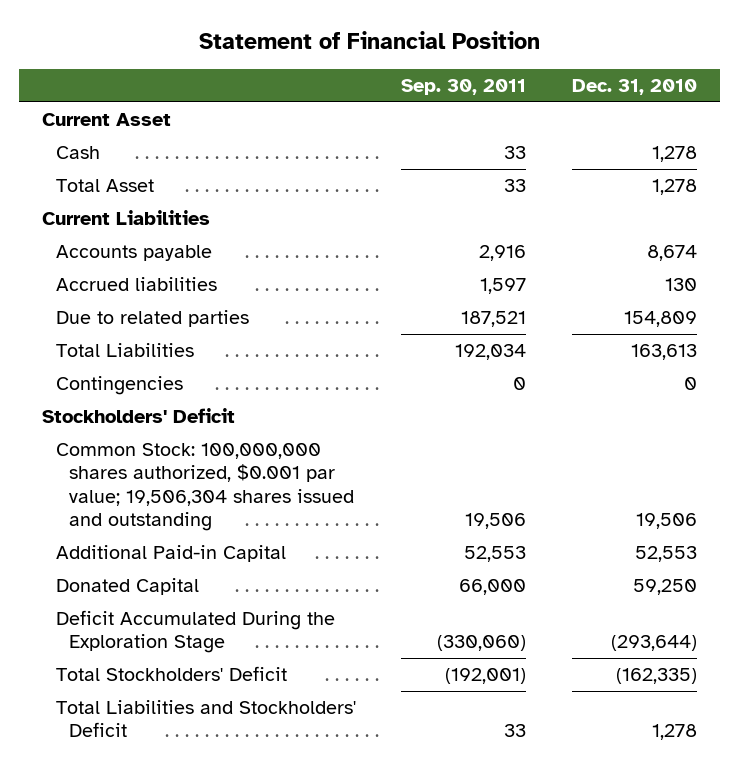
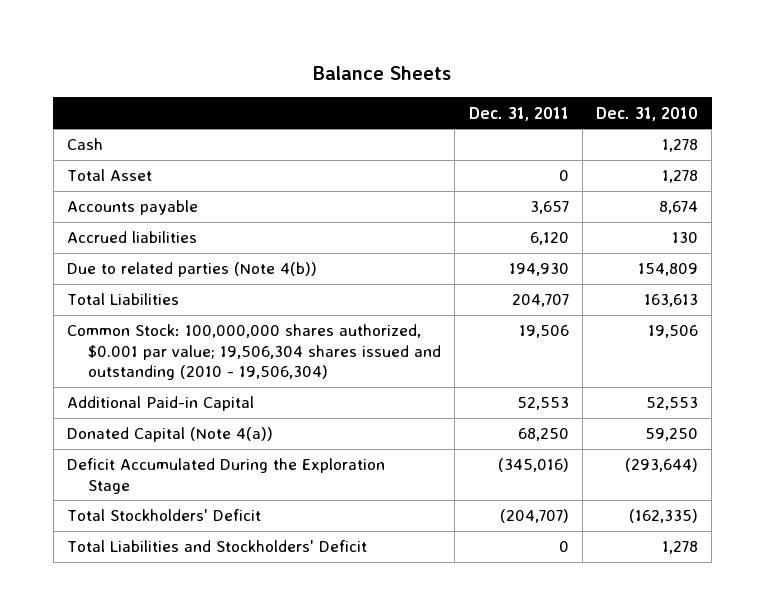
- Statement of Financial Position
+ Balance Sheets
- | Sep. 30, 2011 | Dec. 31, 2010
+ | Dec. 31, 2011 | Dec. 31, 2010
- Current Asset
- Current Liabilities
- Due to related parties | 187,521 | 154,809
+ Due to related parties (Note 4(b)) | 194,930 | 154,809
- Contingencies | 0 | 0
- Stockholders' Deficit
- Common Stock: 100,000,000 shares authorized, $0.001 par value; 19,506,304 shares issued and outstanding | 19,506 | 19,506
+ Common Stock: 100,000,000 shares authorized, $0.001 par value; 19,506,304 shares issued and outstanding (2010 - 19,506,304) | 19,506 | 19,506
- Donated Capital | 66,000 | 59,250
+ Donated Capital (Note 4(a)) | 68,250 | 59,250

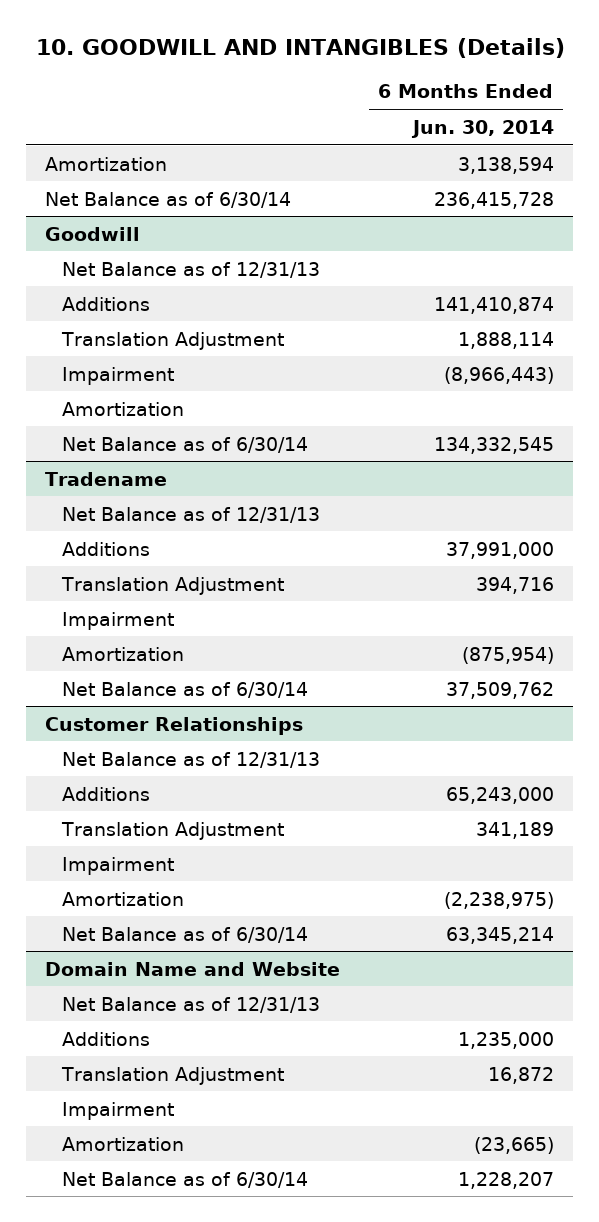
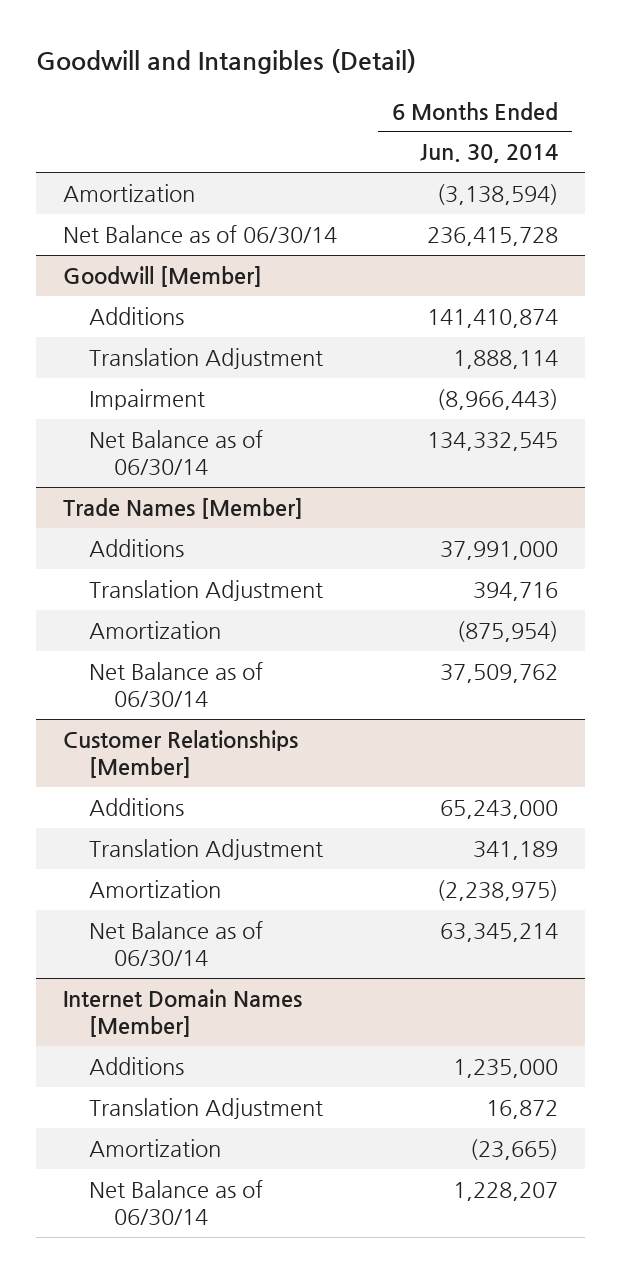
- 10. GOODWILL AND INTANGIBLES (Details)
+ Goodwill and Intangibles (Detail)
- Amortization | 3,138,594
- Net Balance as of 6/30/14 | 236,415,728
- Goodwill
- Net Balance as of 12/31/13
+ Amortization | (3,138,594)
+ Net Balance as of 06/30/14 | 236,415,728
+ Goodwill [Member]
- Amortization
- Net Balance as of 6/30/14 | 134,332,545
- Tradename
- Net Balance as of 12/31/13
+ Net Balance as of 06/30/14 | 134,332,545
+ Trade Names [Member]
- Impairment
- Net Balance as of 6/30/14 | 37,509,762
- Customer Relationships
- Net Balance as of 12/31/13
+ Net Balance as of 06/30/14 | 37,509,762
+ Customer Relationships [Member]
- Impairment
- Net Balance as of 6/30/14 | 63,345,214
- Domain Name and Website
- Net Balance as of 12/31/13
+ Net Balance as of 06/30/14 | 63,345,214
+ Internet Domain Names [Member]
- Impairment
- Net Balance as of 6/30/14 | 1,228,207
+ Net Balance as of 06/30/14 | 1,228,207

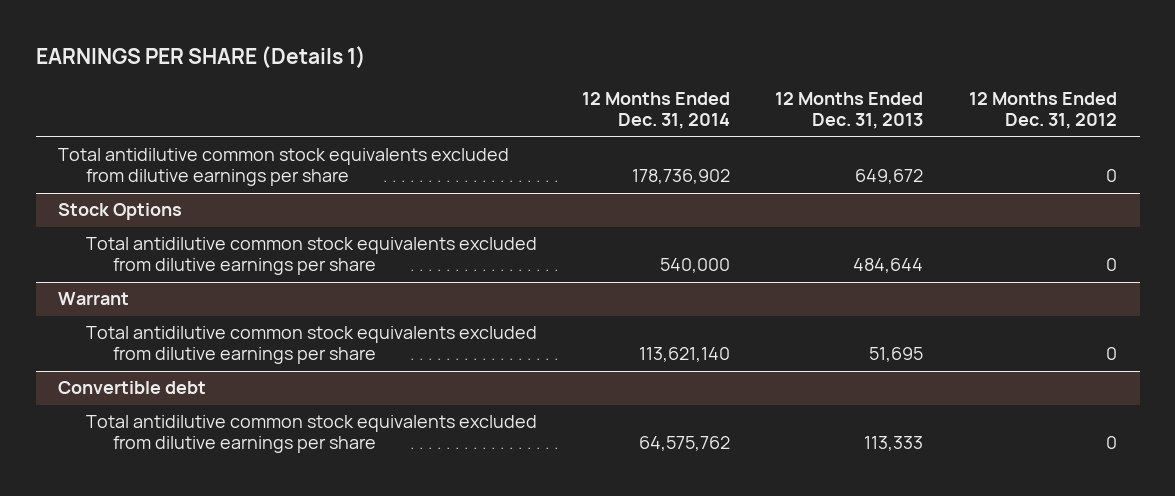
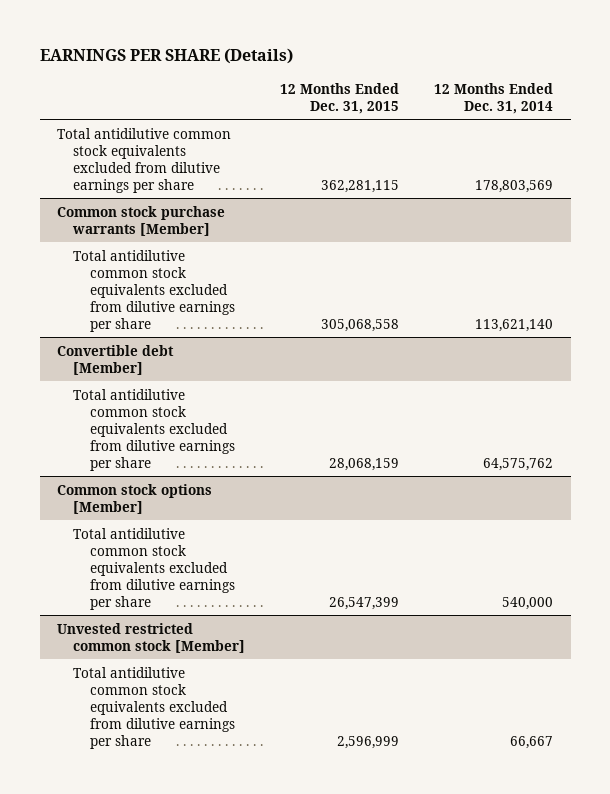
- EARNINGS PER SHARE (Details 1)
+ EARNINGS PER SHARE (Details)
- | 12 Months Ended Dec. 31, 2014 | 12 Months Ended Dec. 31, 2013 | 12 Months Ended Dec. 31, 2012
+ | 12 Months Ended Dec. 31, 2015 | 12 Months Ended Dec. 31, 2014
- Total antidilutive common stock equivalents excluded from dilutive earnings per share | 178,736,902 | 649,672 | 0
- Stock Options
- Total antidilutive common stock equivalents excluded from dilutive earnings per share | 540,000 | 484,644 | 0
- Warrant
+ Total antidilutive common stock equivalents excluded from dilutive earnings per share | 362,281,115 | 178,803,569
+ Common stock purchase warrants [Member]
- Convertible debt
+ Convertible debt [Member]
+ Common stock options [Member]
+ Total antidilutive common stock equivalents excluded from dilutive earnings per share | 26,547,399 | 540,000
+ Unvested restricted common stock [Member]
+ Total antidilutive common stock equivalents excluded from dilutive earnings per share | 2,596,999 | 66,667

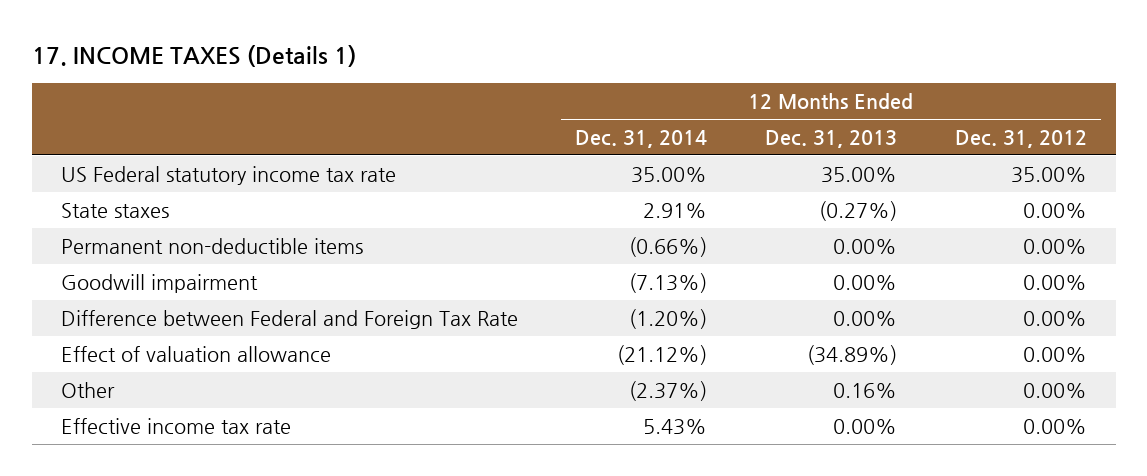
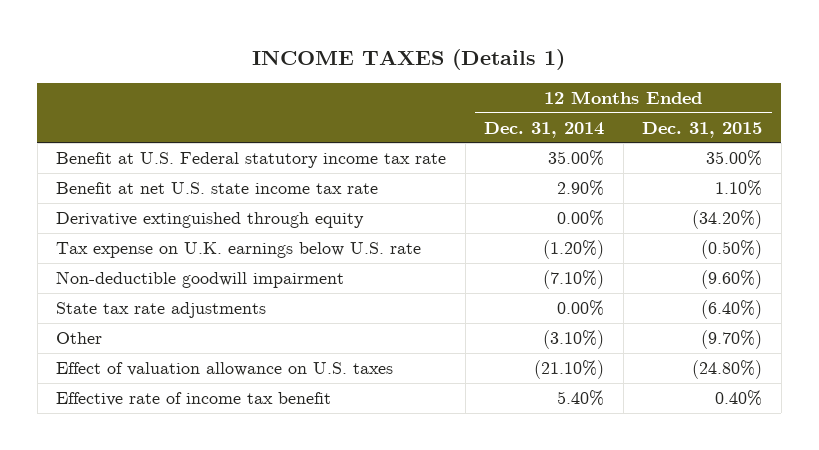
- 17. INCOME TAXES (Details 1)
+ INCOME TAXES (Details 1)
- | 12 Months Ended Dec. 31, 2014 | 12 Months Ended Dec. 31, 2013 | 12 Months Ended Dec. 31, 2012
+ | 12 Months Ended Dec. 31, 2014 | 12 Months Ended Dec. 31, 2015
- US Federal statutory income tax rate | 35.00% | 35.00% | 35.00%
- State staxes | 2.91% | (0.27%) | 0.00%
- Permanent non-deductible items | (0.66%) | 0.00% | 0.00%
- Goodwill impairment | (7.13%) | 0.00% | 0.00%
- Difference between Federal and Foreign Tax Rate | (1.20%) | 0.00% | 0.00%
- Effect of valuation allowance | (21.12%) | (34.89%) | 0.00%
- Other | (2.37%) | 0.16% | 0.00%
- Effective income tax rate | 5.43% | 0.00% | 0.00%
+ Benefit at U.S. Federal statutory income tax rate | 35.00% | 35.00%
+ Benefit at net U.S. state income tax rate | 2.90% | 1.10%
+ Derivative extinguished through equity | 0.00% | (34.20%)
+ Tax expense on U.K. earnings below U.S. rate | (1.20%) | (0.50%)
+ Non-deductible goodwill impairment | (7.10%) | (9.60%)
+ State tax rate adjustments | 0.00% | (6.40%)
+ Other | (3.10%) | (9.70%)
+ Effect of valuation allowance on U.S. taxes | (21.10%) | (24.80%)
+ Effective rate of income tax benefit | 5.40% | 0.40%

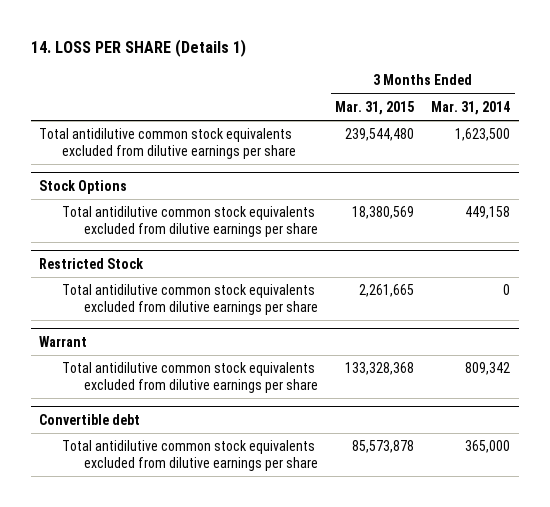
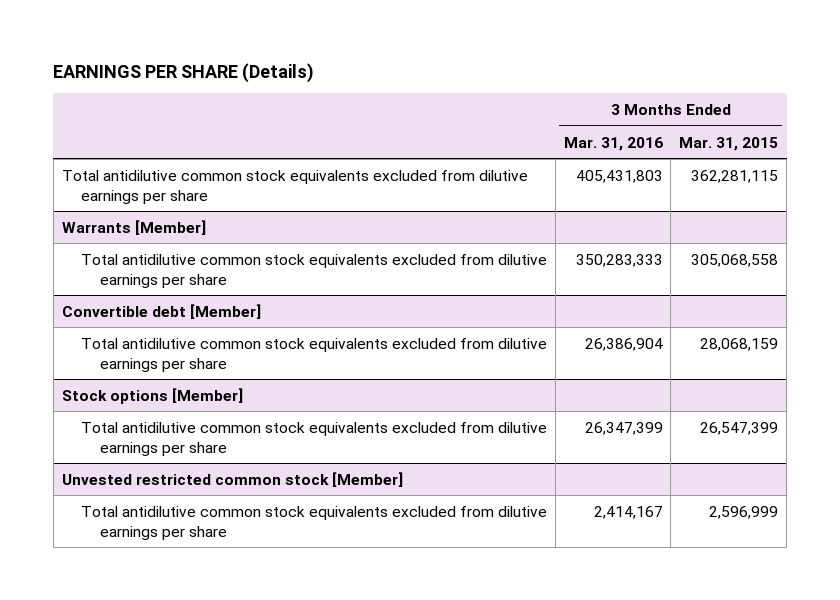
- 14. LOSS PER SHARE (Details 1)
+ EARNINGS PER SHARE (Details)
- | 3 Months Ended Mar. 31, 2015 | 3 Months Ended Mar. 31, 2014
+ | 3 Months Ended Mar. 31, 2016 | 3 Months Ended Mar. 31, 2015
- Total antidilutive common stock equivalents excluded from dilutive earnings per share | 239,544,480 | 1,623,500
- Stock Options
- Total antidilutive common stock equivalents excluded from dilutive earnings per share | 18,380,569 | 449,158
- Restricted Stock
- Total antidilutive common stock equivalents excluded from dilutive earnings per share | 2,261,665 | 0
- Warrant
- Total antidilutive common stock equivalents excluded from dilutive earnings per share | 133,328,368 | 809,342
- Convertible debt
- Total antidilutive common stock equivalents excluded from dilutive earnings per share | 85,573,878 | 365,000
+ Total antidilutive common stock equivalents excluded from dilutive earnings per share | 405,431,803 | 362,281,115
+ Warrants [Member]
+ Total antidilutive common stock equivalents excluded from dilutive earnings per share | 350,283,333 | 305,068,558
+ Convertible debt [Member]
+ Total antidilutive common stock equivalents excluded from dilutive earnings per share | 26,386,904 | 28,068,159
+ Stock options [Member]
+ Total antidilutive common stock equivalents excluded from dilutive earnings per share | 26,347,399 | 26,547,399
+ Unvested restricted common stock [Member]
+ Total antidilutive common stock equivalents excluded from dilutive earnings per share | 2,414,167 | 2,596,999

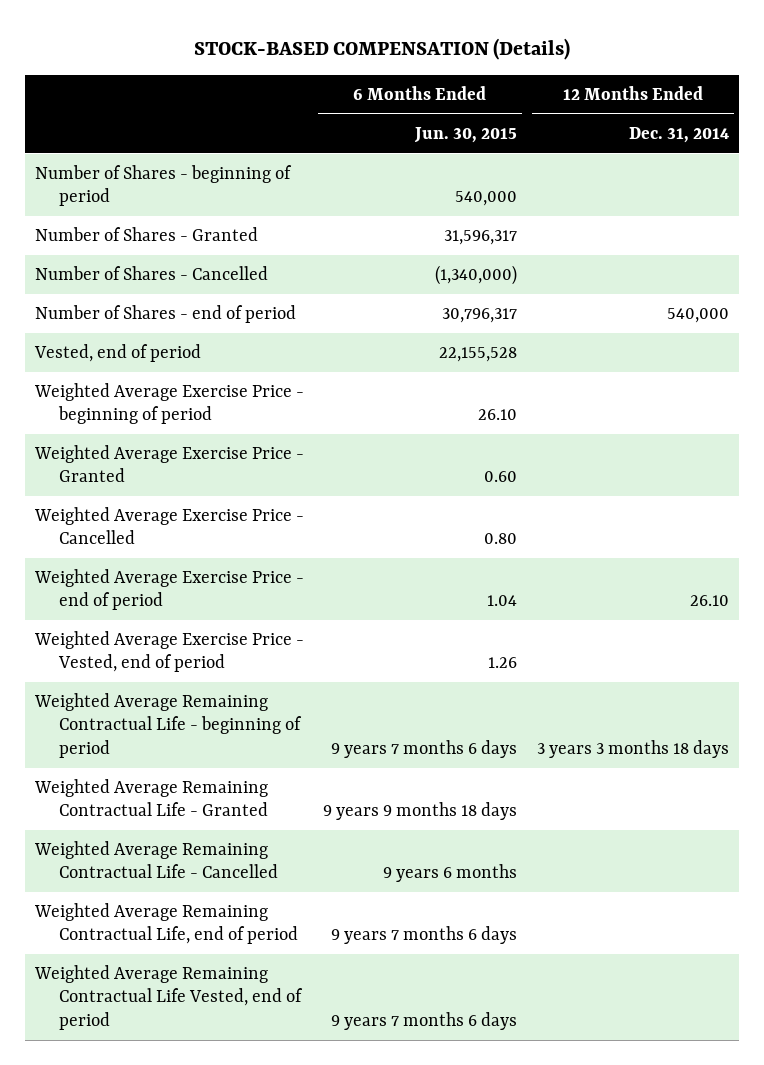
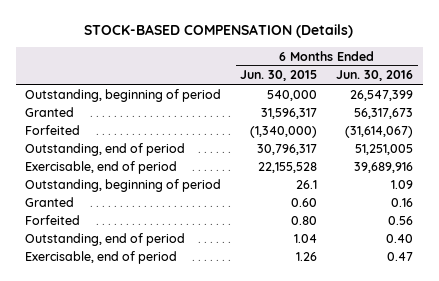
- | 6 Months Ended Jun. 30, 2015 | 12 Months Ended Dec. 31, 2014
+ | 6 Months Ended Jun. 30, 2015 | 6 Months Ended Jun. 30, 2016
- Number of Shares - beginning of period | 540,000 |
- Number of Shares - Granted | 31,596,317 |
- Number of Shares - Cancelled | (1,340,000) |
- Number of Shares - end of period | 30,796,317 | 540,000
- Vested, end of period | 22,155,528 |
- Weighted Average Exercise Price - beginning of period | 26.10 |
- Weighted Average Exercise Price - Granted | 0.60 |
- Weighted Average Exercise Price - Cancelled | 0.80 |
- Weighted Average Exercise Price - end of period | 1.04 | 26.10
- Weighted Average Exercise Price - Vested, end of period | 1.26 |
- Weighted Average Remaining Contractual Life - beginning of period | 9 years 7 months 6 days | 3 years 3 months 18 days
- Weighted Average Remaining Contractual Life - Granted | 9 years 9 months 18 days |
- Weighted Average Remaining Contractual Life - Cancelled | 9 years 6 months |
- Weighted Average Remaining Contractual Life, end of period | 9 years 7 months 6 days |
- Weighted Average Remaining Contractual Life Vested, end of period | 9 years 7 months 6 days |
+ Outstanding, beginning of period | 540,000 | 26,547,399
+ Granted | 31,596,317 | 56,317,673
+ Forfeited | (1,340,000) | (31,614,067)
+ Outstanding, end of period | 30,796,317 | 51,251,005
+ Exercisable, end of period | 22,155,528 | 39,689,916
+ Outstanding, beginning of period | 26.1 | 1.09
+ Granted | 0.60 | 0.16
+ Forfeited | 0.80 | 0.56
+ Outstanding, end of period | 1.04 | 0.40
+ Exercisable, end of period | 1.26 | 0.47

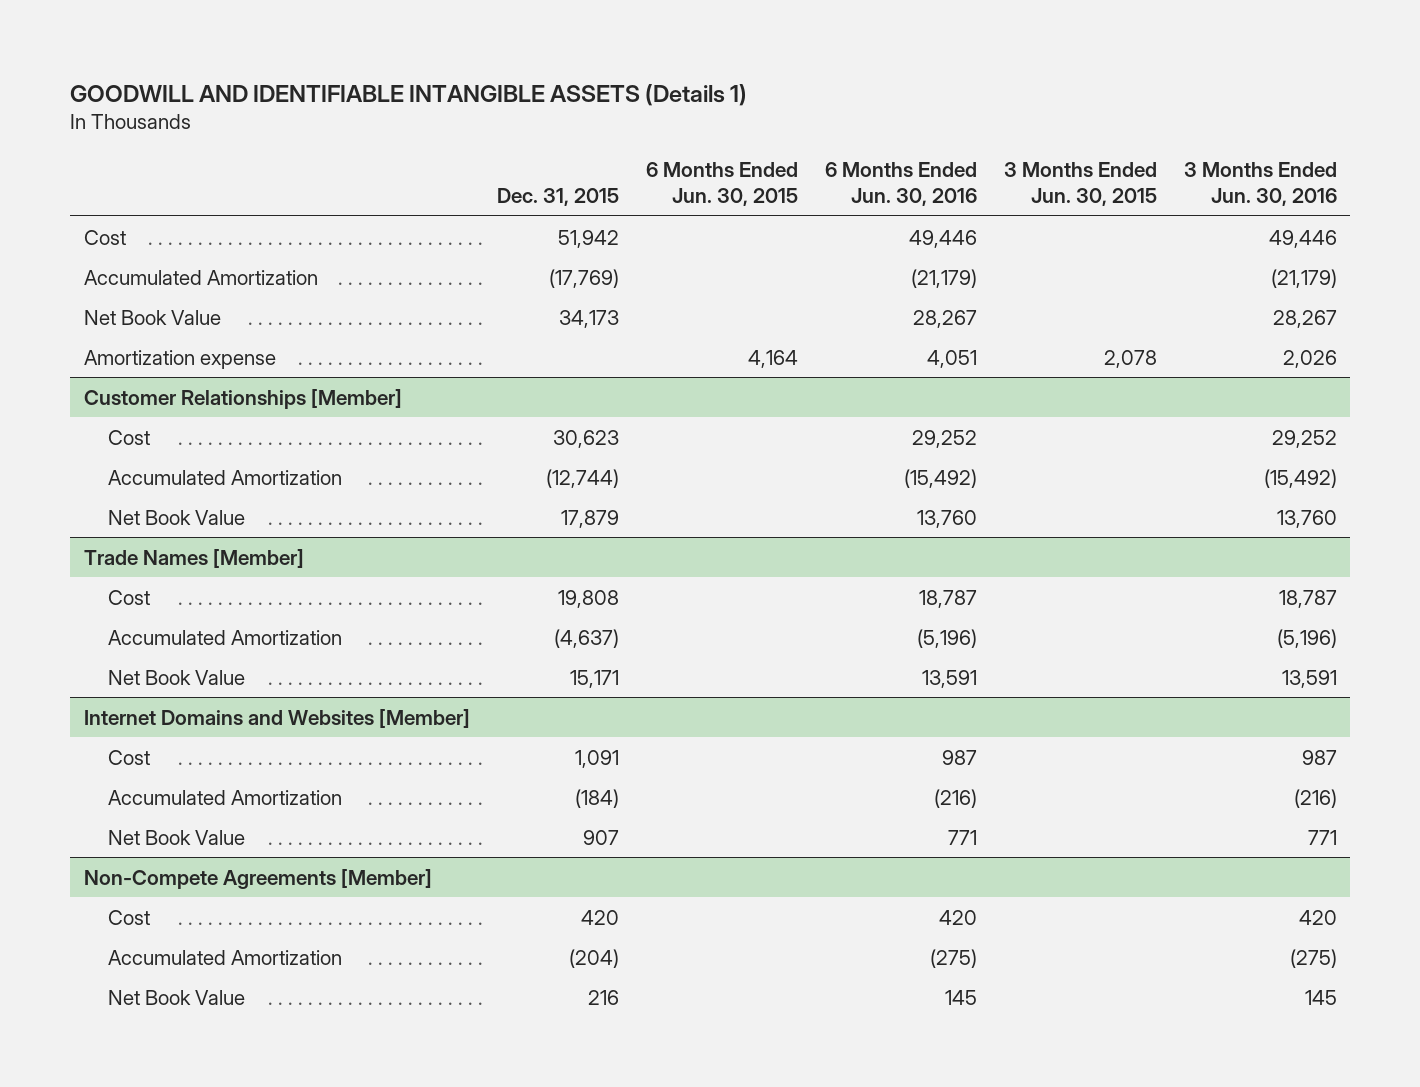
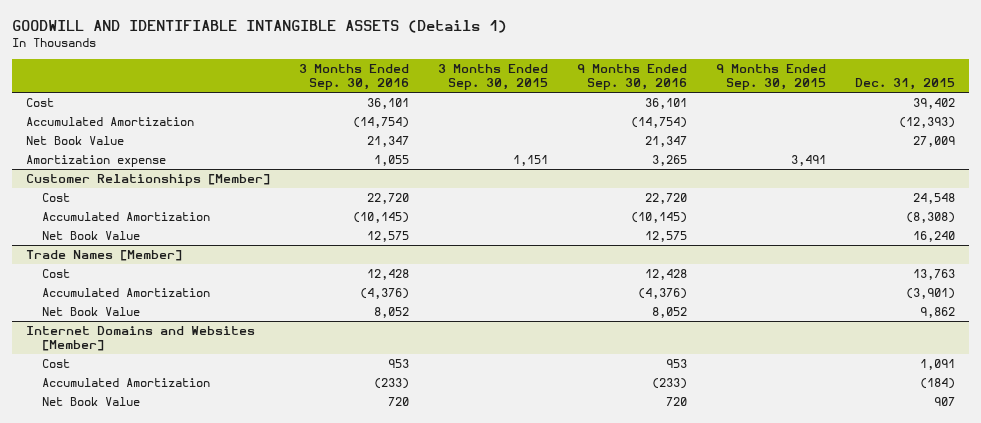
- | Dec. 31, 2015 | 6 Months Ended Jun. 30, 2015 | 6 Months Ended Jun. 30, 2016 | 3 Months Ended Jun. 30, 2015 | 3 Months Ended Jun. 30, 2016
+ | 3 Months Ended Sep. 30, 2016 | 3 Months Ended Sep. 30, 2015 | 9 Months Ended Sep. 30, 2016 | 9 Months Ended Sep. 30, 2015 | Dec. 31, 2015
- Cost | 51,942 | | 49,446 | | 49,446
- Accumulated Amortization | (17,769) | | (21,179) | | (21,179)
- Net Book Value | 34,173 | | 28,267 | | 28,267
+ Cost | 36,101 | | 36,101 | | 39,402
+ Accumulated Amortization | (14,754) | | (14,754) | | (12,393)
+ Net Book Value | 21,347 | | 21,347 | | 27,009
@ Customer Relationships [Member]
- Cost | 30,623 | | 29,252 | | 29,252
- Accumulated Amortization | (12,744) | | (15,492) | | (15,492)
- Net Book Value | 17,879 | | 13,760 | | 13,760
+ Cost | 22,720 | | 22,720 | | 24,548
+ Accumulated Amortization | (10,145) | | (10,145) | | (8,308)
+ Net Book Value | 12,575 | | 12,575 | | 16,240
@ Trade Names [Member]
- Cost | 19,808 | | 18,787 | | 18,787
- Accumulated Amortization | (4,637) | | (5,196) | | (5,196)
- Net Book Value | 15,171 | | 13,591 | | 13,591
+ Cost | 12,428 | | 12,428 | | 13,763
+ Accumulated Amortization | (4,376) | | (4,376) | | (3,901)
+ Net Book Value | 8,052 | | 8,052 | | 9,862
- Non-Compete Agreements [Member]
- Cost | 420 | | 420 | | 420
- Accumulated Amortization | (204) | | (275) | | (275)
- Net Book Value | 216 | | 145 | | 145

